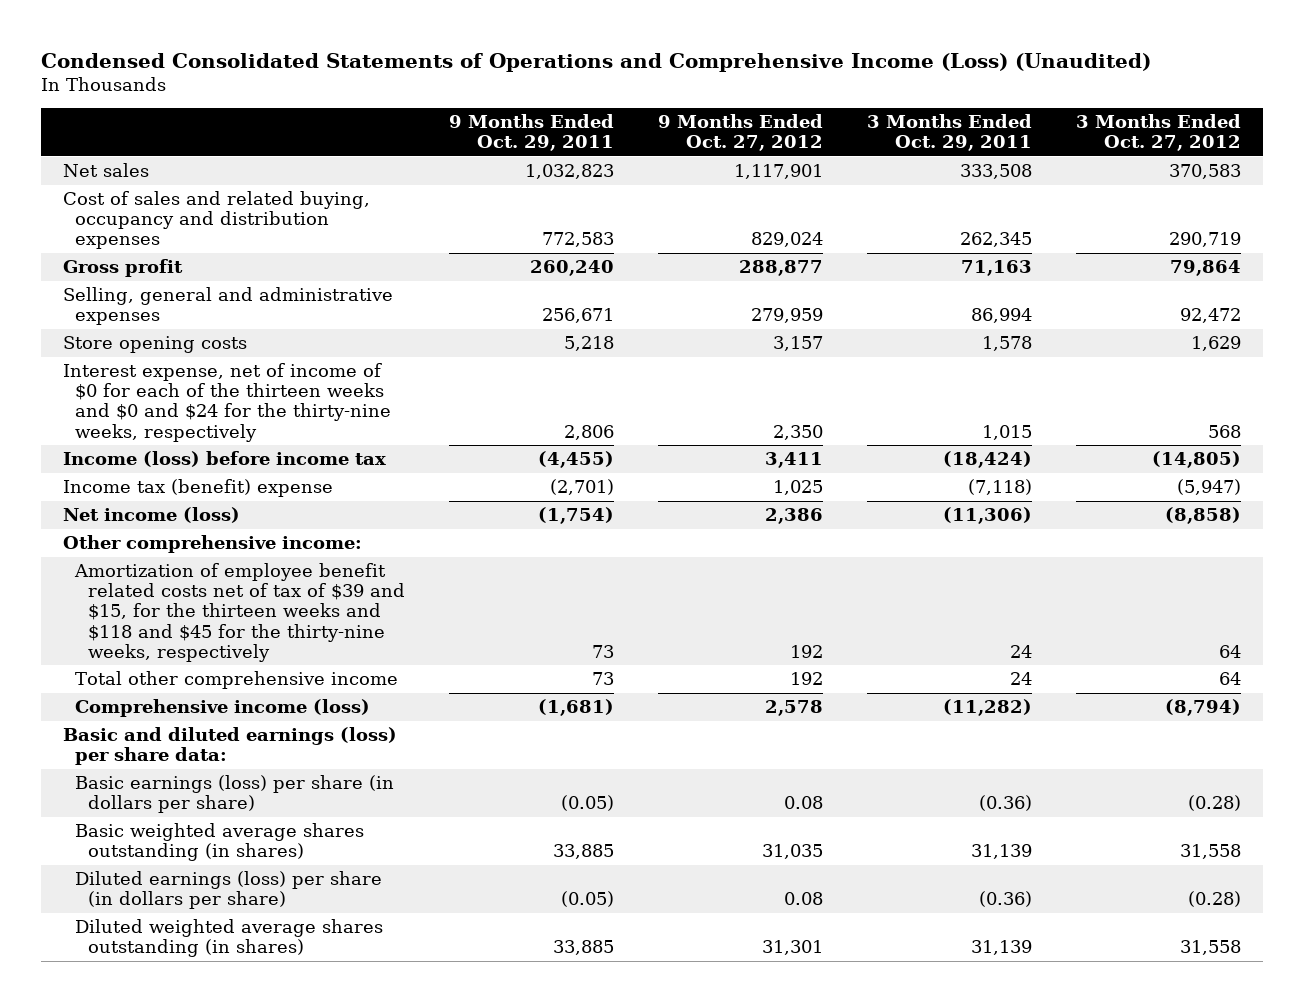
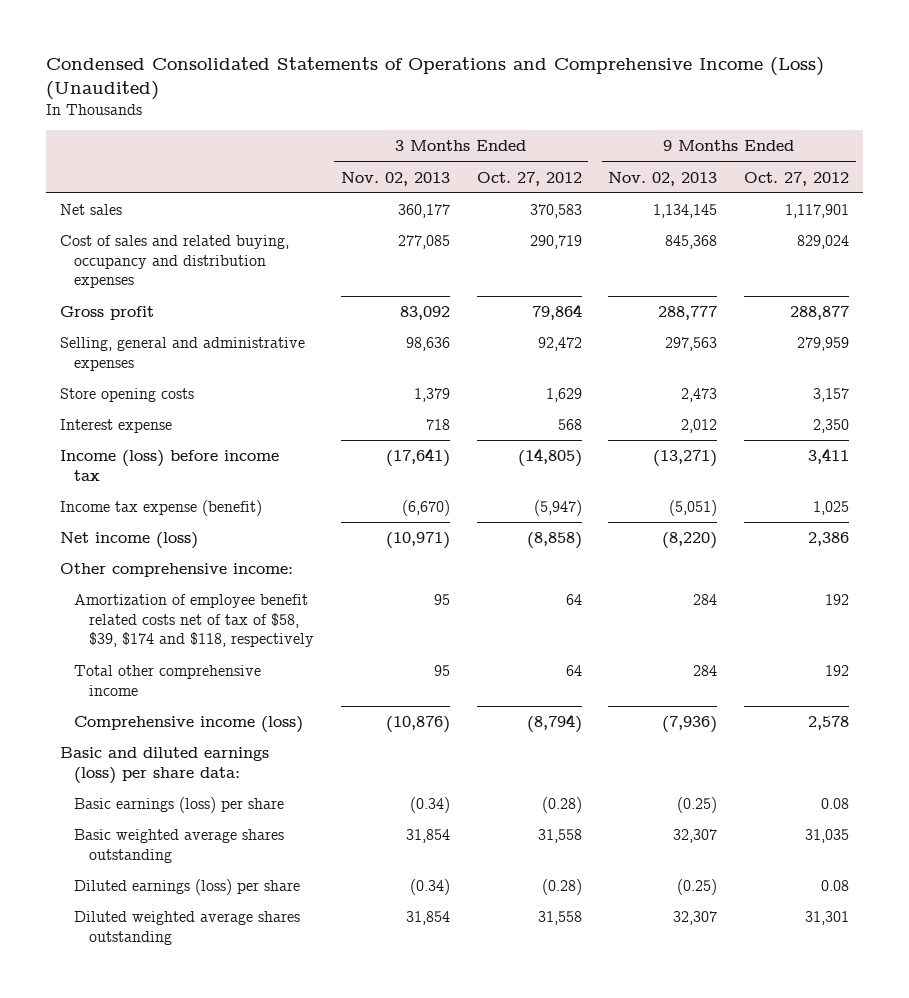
- | 9 Months Ended Oct. 29, 2011 | 9 Months Ended Oct. 27, 2012 | 3 Months Ended Oct. 29, 2011 | 3 Months Ended Oct. 27, 2012
+ | 3 Months Ended Nov. 02, 2013 | 3 Months Ended Oct. 27, 2012 | 9 Months Ended Nov. 02, 2013 | 9 Months Ended Oct. 27, 2012
- Interest expense, net of income of $0 for each of the thirteen weeks and $0 and $24 for the thirty-nine weeks, respectively | 2,806 | 2,350 | 1,015 | 568
+ Interest expense | 718 | 568 | 2,012 | 2,350
- Income tax (benefit) expense | (2,701) | 1,025 | (7,118) | (5,947)
+ Income tax expense (benefit) | (6,670) | (5,947) | (5,051) | 1,025
- Amortization of employee benefit related costs net of tax of $39 and $15, for the thirteen weeks and $118 and $45 for the thirty-nine weeks, respectively | 73 | 192 | 24 | 64
+ Amortization of employee benefit related costs net of tax of $58, $39, $174 and $118, respectively | 95 | 64 | 284 | 192
- Basic earnings (loss) per share (in dollars per share) | (0.05) | 0.08 | (0.36) | (0.28)
- Basic weighted average shares outstanding (in shares) | 33,885 | 31,035 | 31,139 | 31,558
- Diluted earnings (loss) per share (in dollars per share) | (0.05) | 0.08 | (0.36) | (0.28)
- Diluted weighted average shares outstanding (in shares) | 33,885 | 31,301 | 31,139 | 31,558
+ Basic earnings (loss) per share | (0.34) | (0.28) | (0.25) | 0.08
+ Basic weighted average shares outstanding | 31,854 | 31,558 | 32,307 | 31,035
+ Diluted earnings (loss) per share | (0.34) | (0.28) | (0.25) | 0.08
+ Diluted weighted average shares outstanding | 31,854 | 31,558 | 32,307 | 31,301

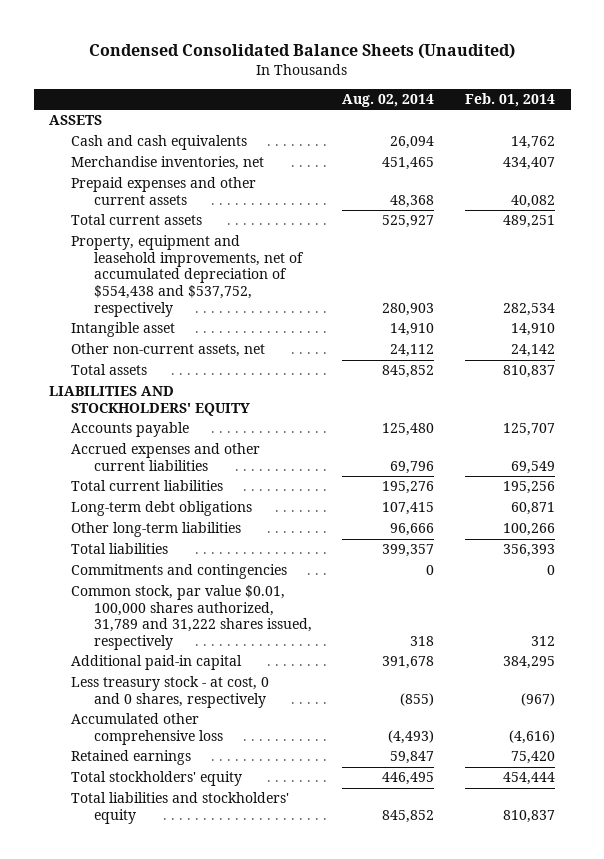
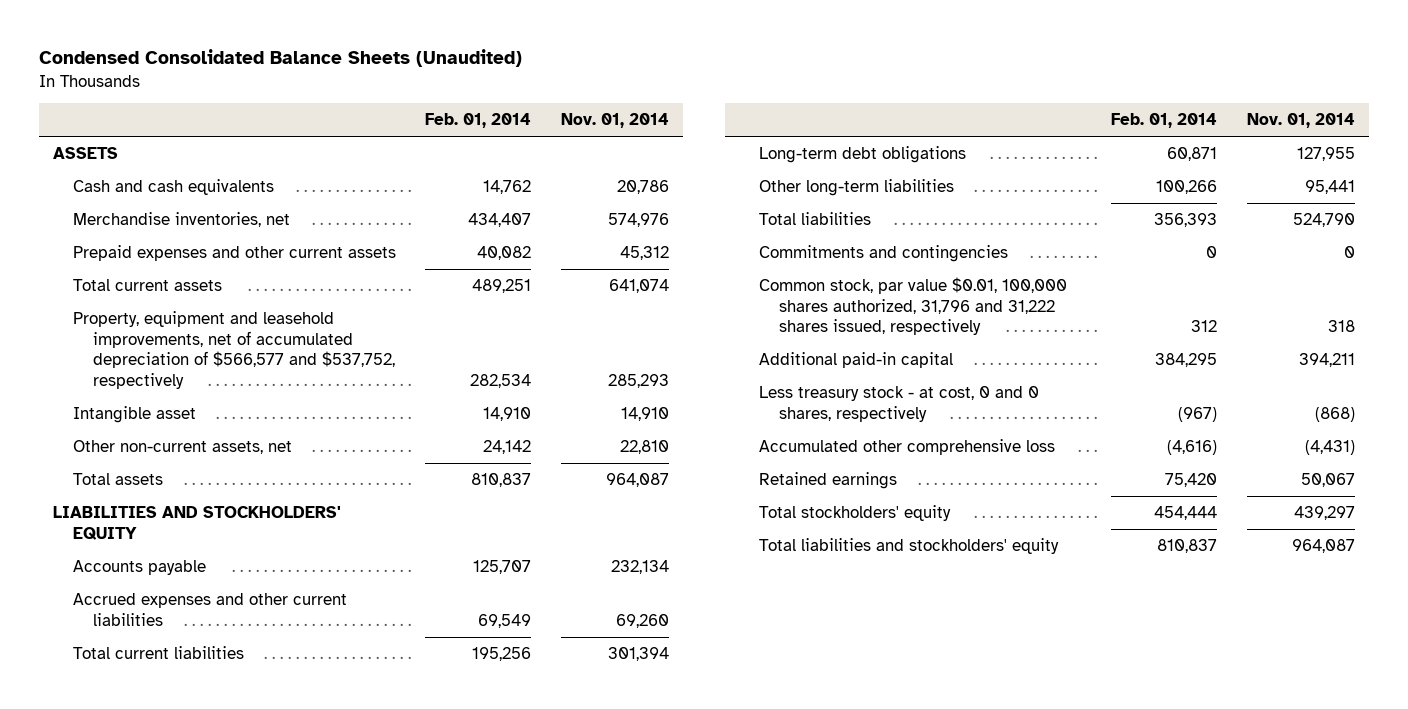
- | Aug. 02, 2014 | Feb. 01, 2014
+ | Feb. 01, 2014 | Nov. 01, 2014
- Property, equipment and leasehold improvements, net of accumulated depreciation of $554,438 and $537,752, respectively | 280,903 | 282,534
+ Property, equipment and leasehold improvements, net of accumulated depreciation of $566,577 and $537,752, respectively | 282,534 | 285,293
- Common stock, par value $0.01, 100,000 shares authorized, 31,789 and 31,222 shares issued, respectively | 318 | 312
+ Common stock, par value $0.01, 100,000 shares authorized, 31,796 and 31,222 shares issued, respectively | 312 | 318

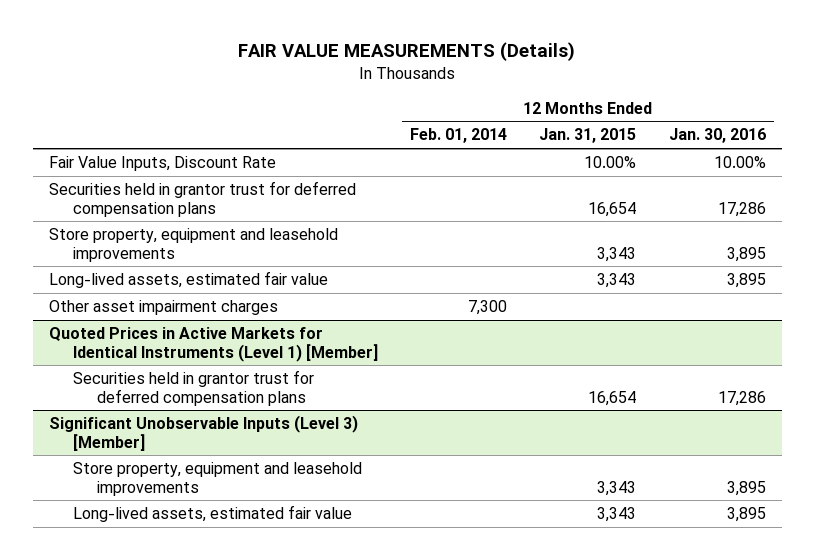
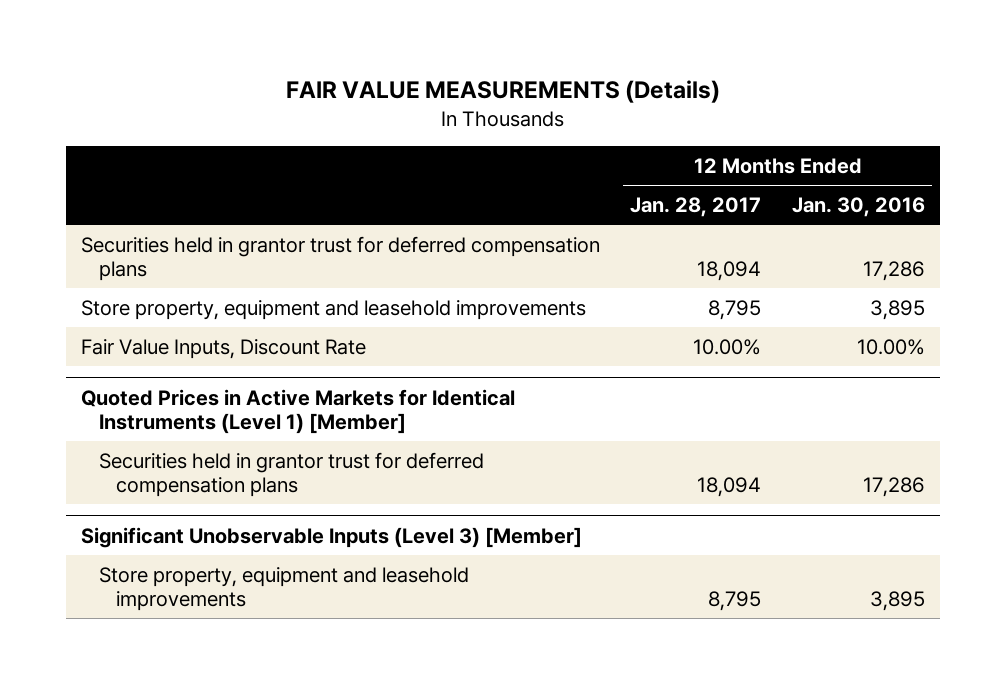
- | 12 Months Ended Feb. 01, 2014 | 12 Months Ended Jan. 31, 2015 | 12 Months Ended Jan. 30, 2016
+ | 12 Months Ended Jan. 28, 2017 | 12 Months Ended Jan. 30, 2016
- Long-lived assets, estimated fair value | | 3,343 | 3,895
- Other asset impairment charges | 7,300 | |
moved down: Fair Value Inputs, Discount Rate | 10.00% | 10.00%
@ Significant Unobservable Inputs (Level 3) [Member]
- Long-lived assets, estimated fair value | | 3,343 | 3,895

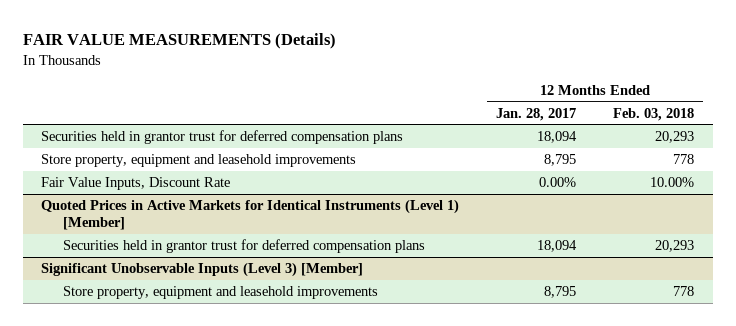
- | 12 Months Ended Jan. 28, 2017 | 12 Months Ended Jan. 30, 2016
+ | 12 Months Ended Jan. 28, 2017 | 12 Months Ended Feb. 03, 2018
- Fair Value Inputs, Discount Rate | 10.00% | 10.00%
+ Fair Value Inputs, Discount Rate | 0.00% | 10.00%

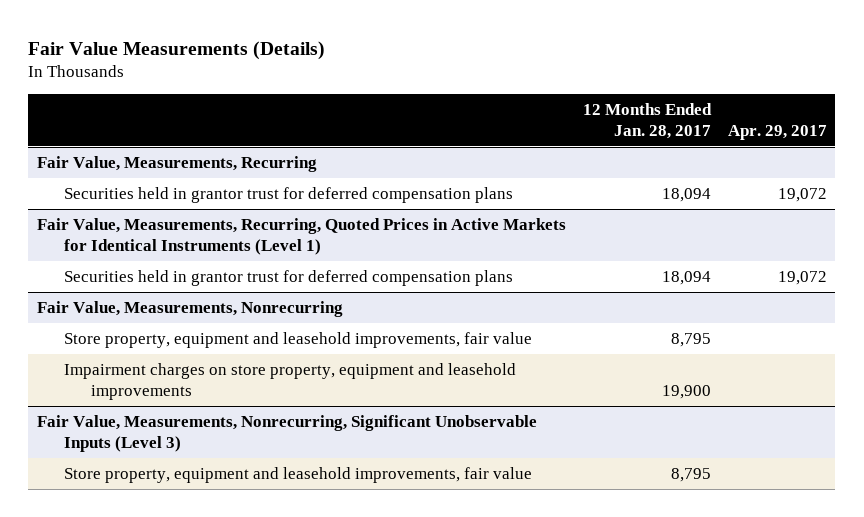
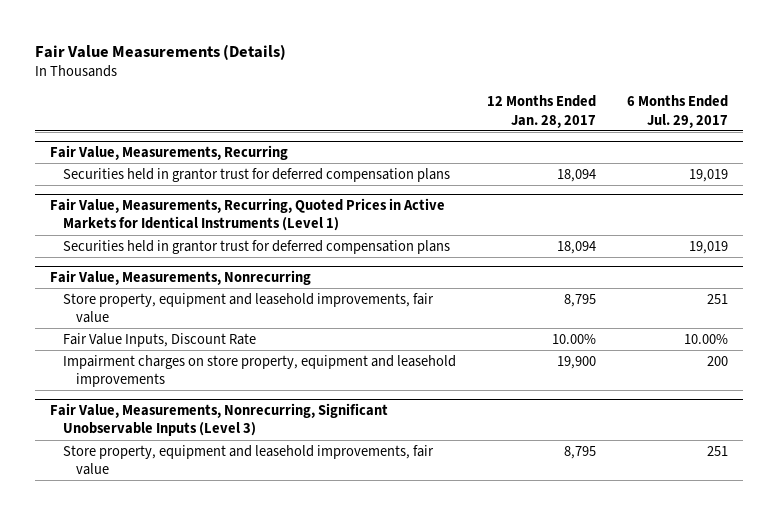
- | 12 Months Ended Jan. 28, 2017 | Apr. 29, 2017
+ | 12 Months Ended Jan. 28, 2017 | 6 Months Ended Jul. 29, 2017
@ Fair Value, Measurements, Nonrecurring
+ Fair Value Inputs, Discount Rate | 10.00% | 10.00%

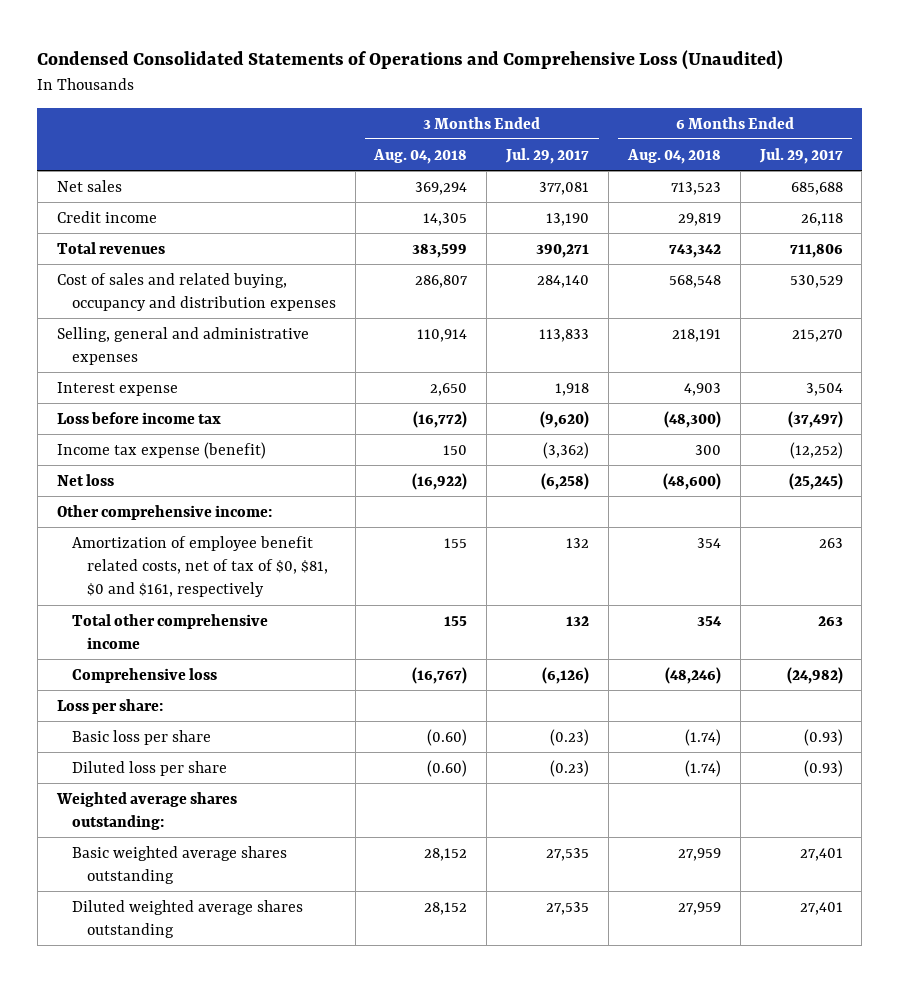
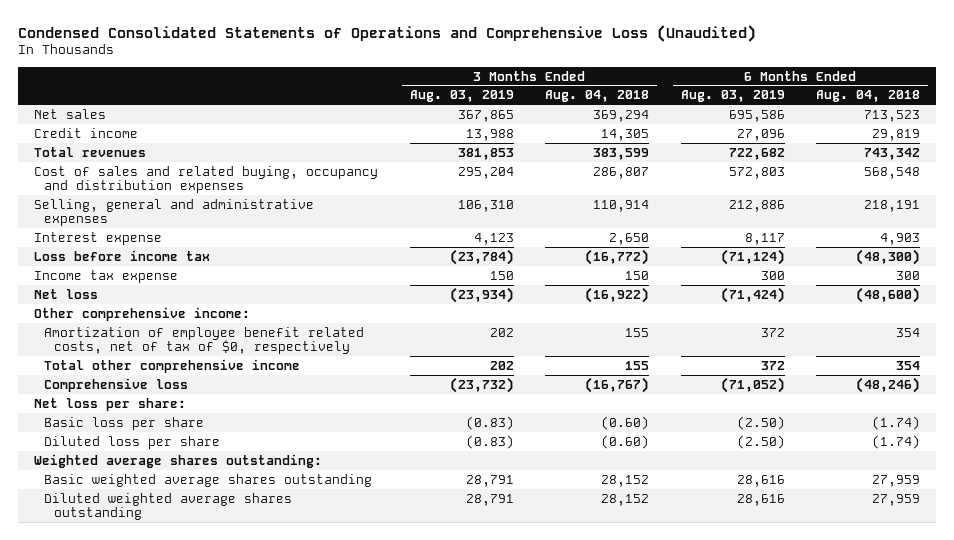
- | 3 Months Ended Aug. 04, 2018 | 3 Months Ended Jul. 29, 2017 | 6 Months Ended Aug. 04, 2018 | 6 Months Ended Jul. 29, 2017
+ | 3 Months Ended Aug. 03, 2019 | 3 Months Ended Aug. 04, 2018 | 6 Months Ended Aug. 03, 2019 | 6 Months Ended Aug. 04, 2018
- Income tax expense (benefit) | 150 | (3,362) | 300 | (12,252)
+ Income tax expense | 150 | 150 | 300 | 300
- Amortization of employee benefit related costs, net of tax of $0, $81, $0 and $161, respectively | 155 | 132 | 354 | 263
+ Amortization of employee benefit related costs, net of tax of $0, respectively | 202 | 155 | 372 | 354
- Loss per share:
+ Net loss per share:

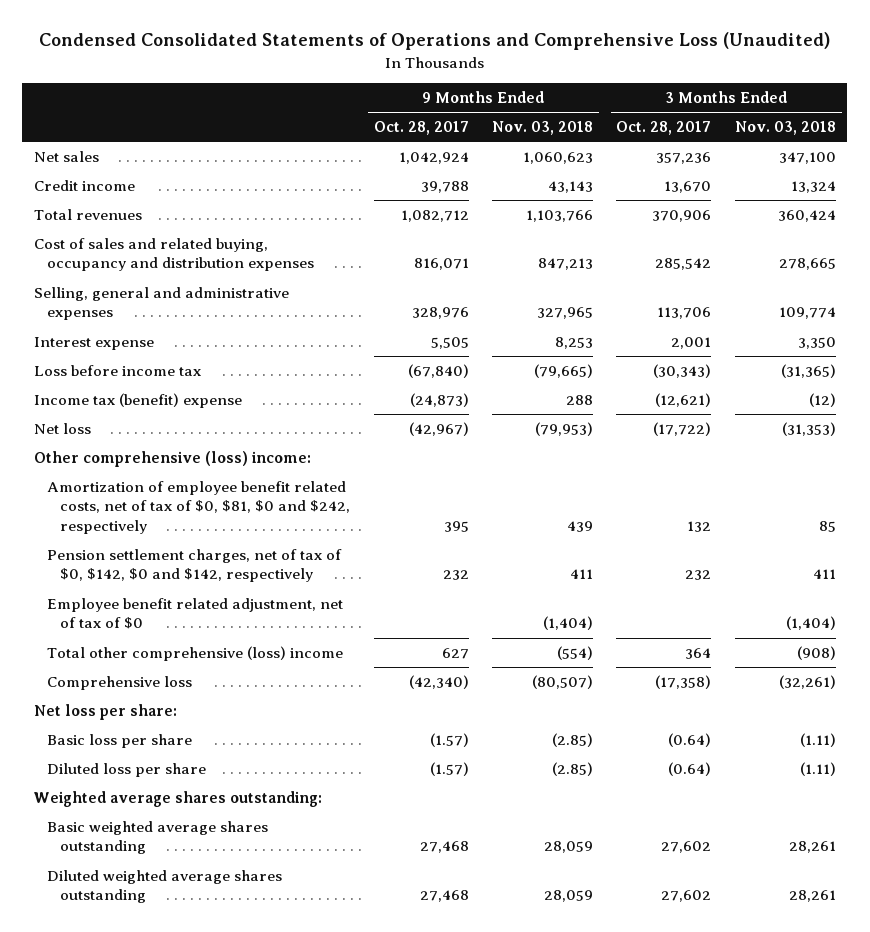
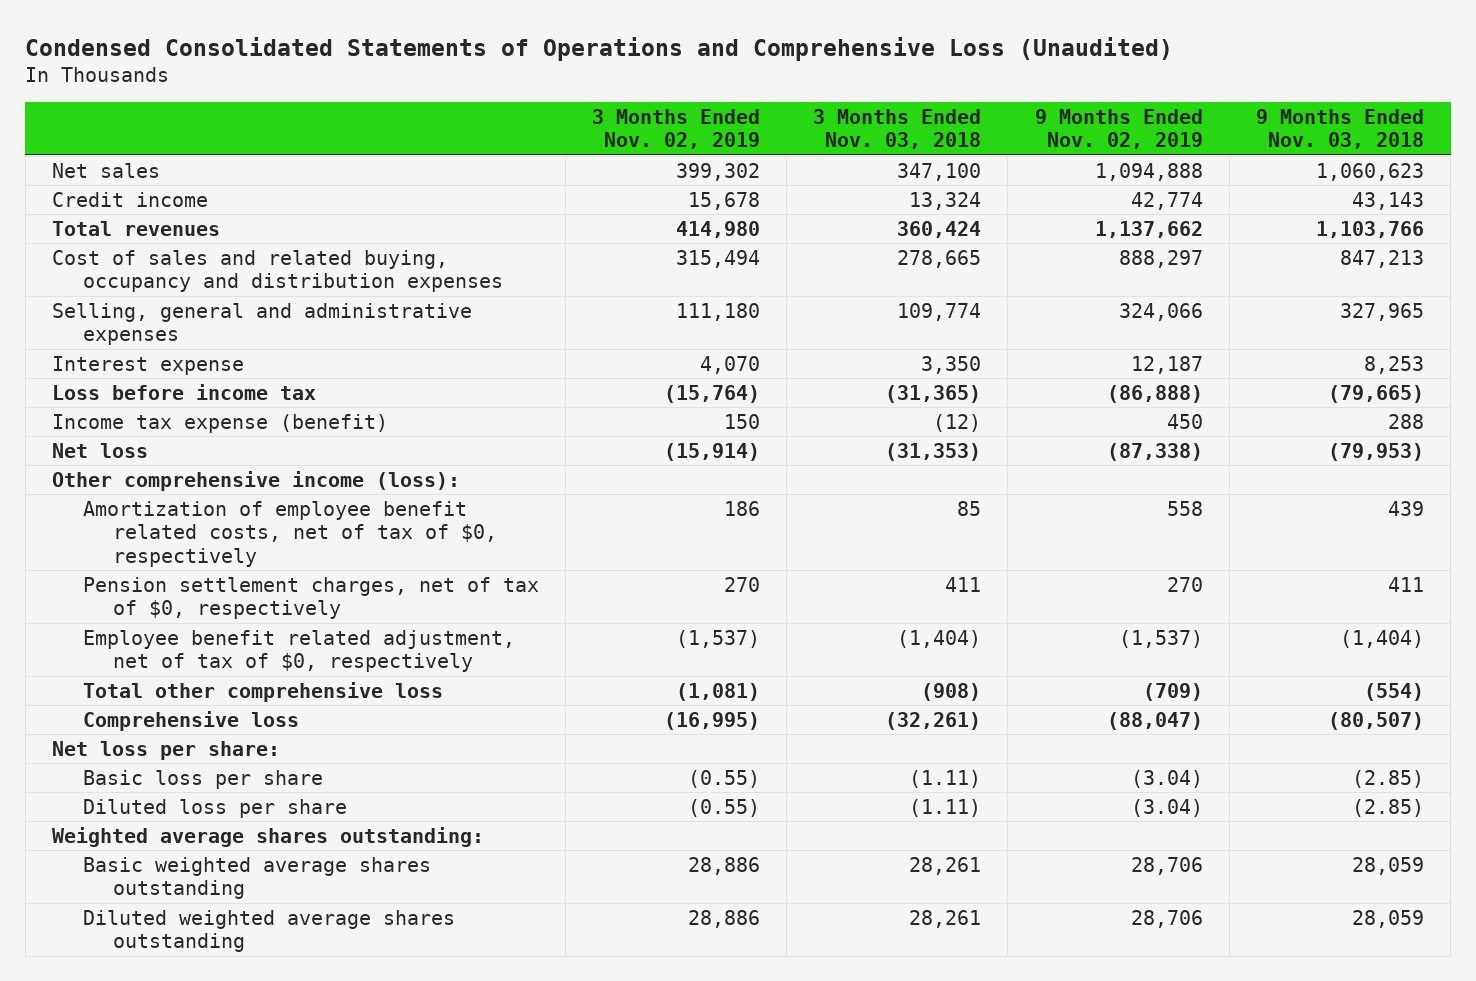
- | 9 Months Ended Oct. 28, 2017 | 9 Months Ended Nov. 03, 2018 | 3 Months Ended Oct. 28, 2017 | 3 Months Ended Nov. 03, 2018
+ | 3 Months Ended Nov. 02, 2019 | 3 Months Ended Nov. 03, 2018 | 9 Months Ended Nov. 02, 2019 | 9 Months Ended Nov. 03, 2018
- Income tax (benefit) expense | (24,873) | 288 | (12,621) | (12)
+ Income tax expense (benefit) | 150 | (12) | 450 | 288
- Other comprehensive (loss) income:
- Amortization of employee benefit related costs, net of tax of $0, $81, $0 and $242, respectively | 395 | 439 | 132 | 85
- Pension settlement charges, net of tax of $0, $142, $0 and $142, respectively | 232 | 411 | 232 | 411
- Employee benefit related adjustment, net of tax of $0 | | (1,404) | | (1,404)
- Total other comprehensive (loss) income | 627 | (554) | 364 | (908)
+ Other comprehensive income (loss):
+ Amortization of employee benefit related costs, net of tax of $0, respectively | 186 | 85 | 558 | 439
+ Pension settlement charges, net of tax of $0, respectively | 270 | 411 | 270 | 411
+ Employee benefit related adjustment, net of tax of $0, respectively | (1,537) | (1,404) | (1,537) | (1,404)
+ Total other comprehensive loss | (1,081) | (908) | (709) | (554)

